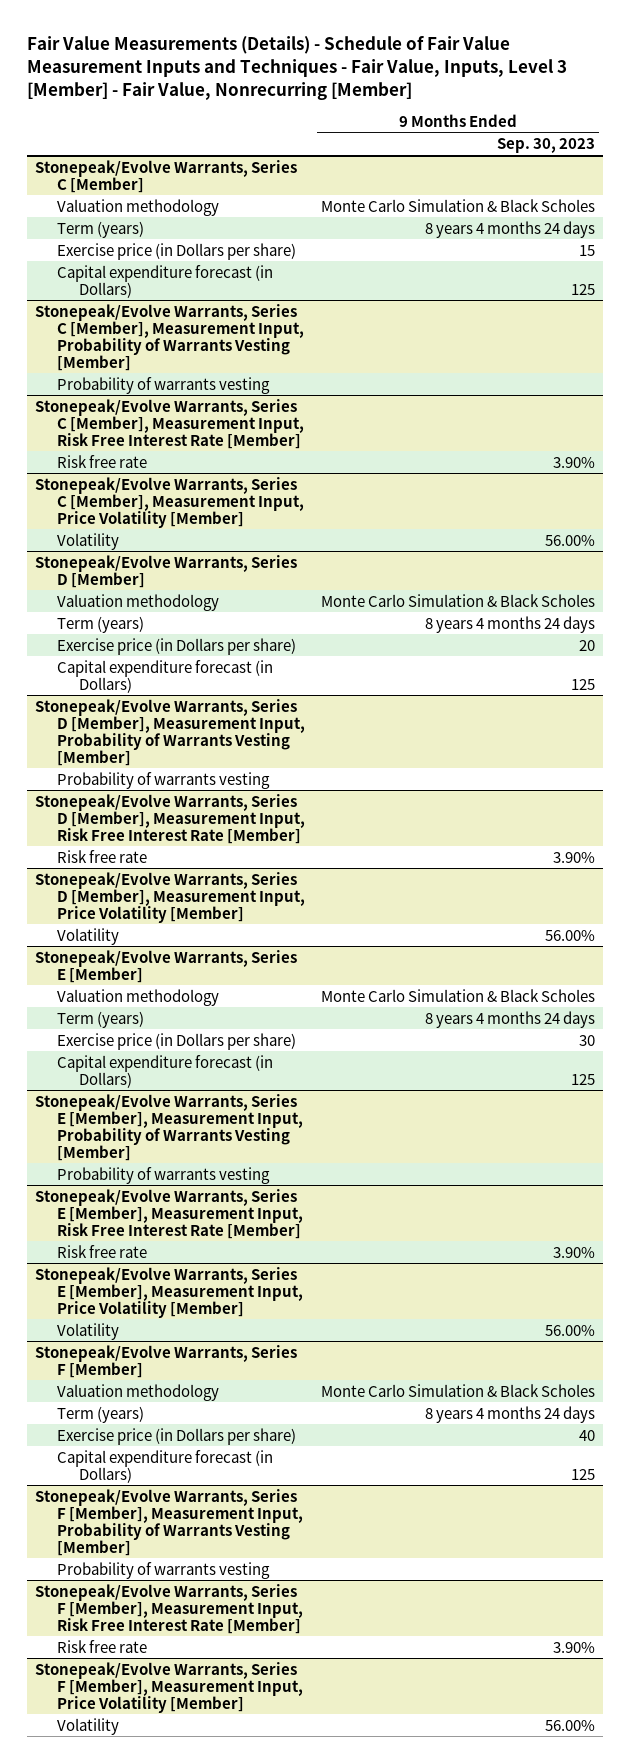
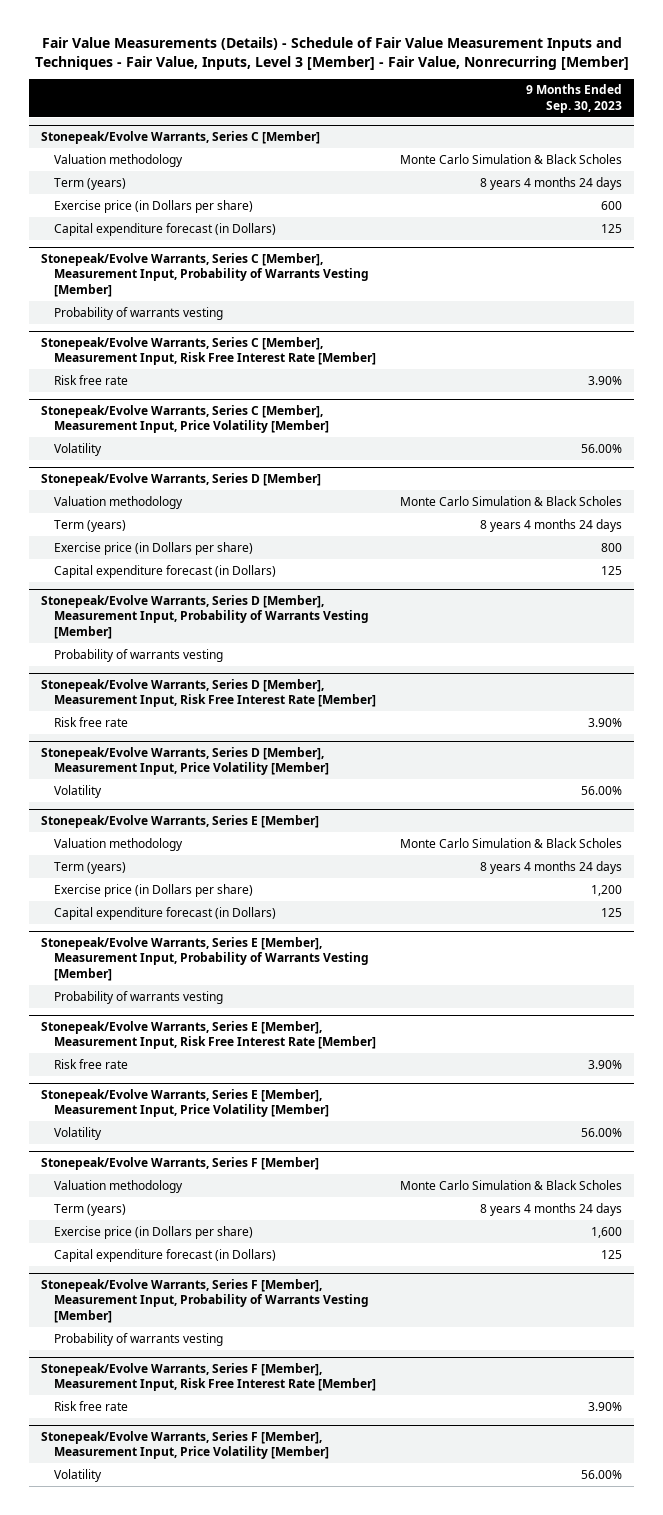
@ Stonepeak/Evolve Warrants, Series C [Member]
- Exercise price (in Dollars per share) | 15
+ Exercise price (in Dollars per share) | 600
@ Stonepeak/Evolve Warrants, Series D [Member]
- Exercise price (in Dollars per share) | 20
+ Exercise price (in Dollars per share) | 800
@ Stonepeak/Evolve Warrants, Series E [Member]
- Exercise price (in Dollars per share) | 30
+ Exercise price (in Dollars per share) | 1,200
@ Stonepeak/Evolve Warrants, Series F [Member]
- Exercise price (in Dollars per share) | 40
+ Exercise price (in Dollars per share) | 1,600

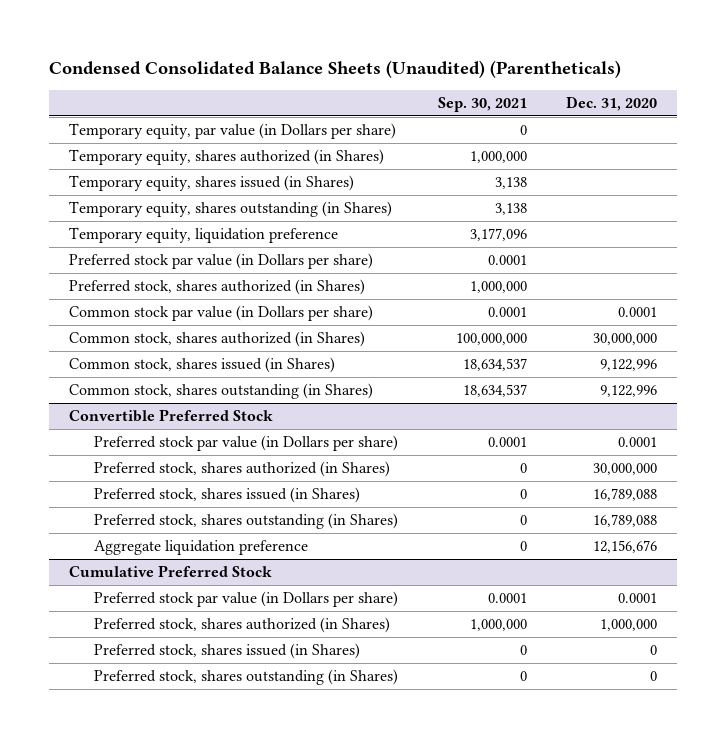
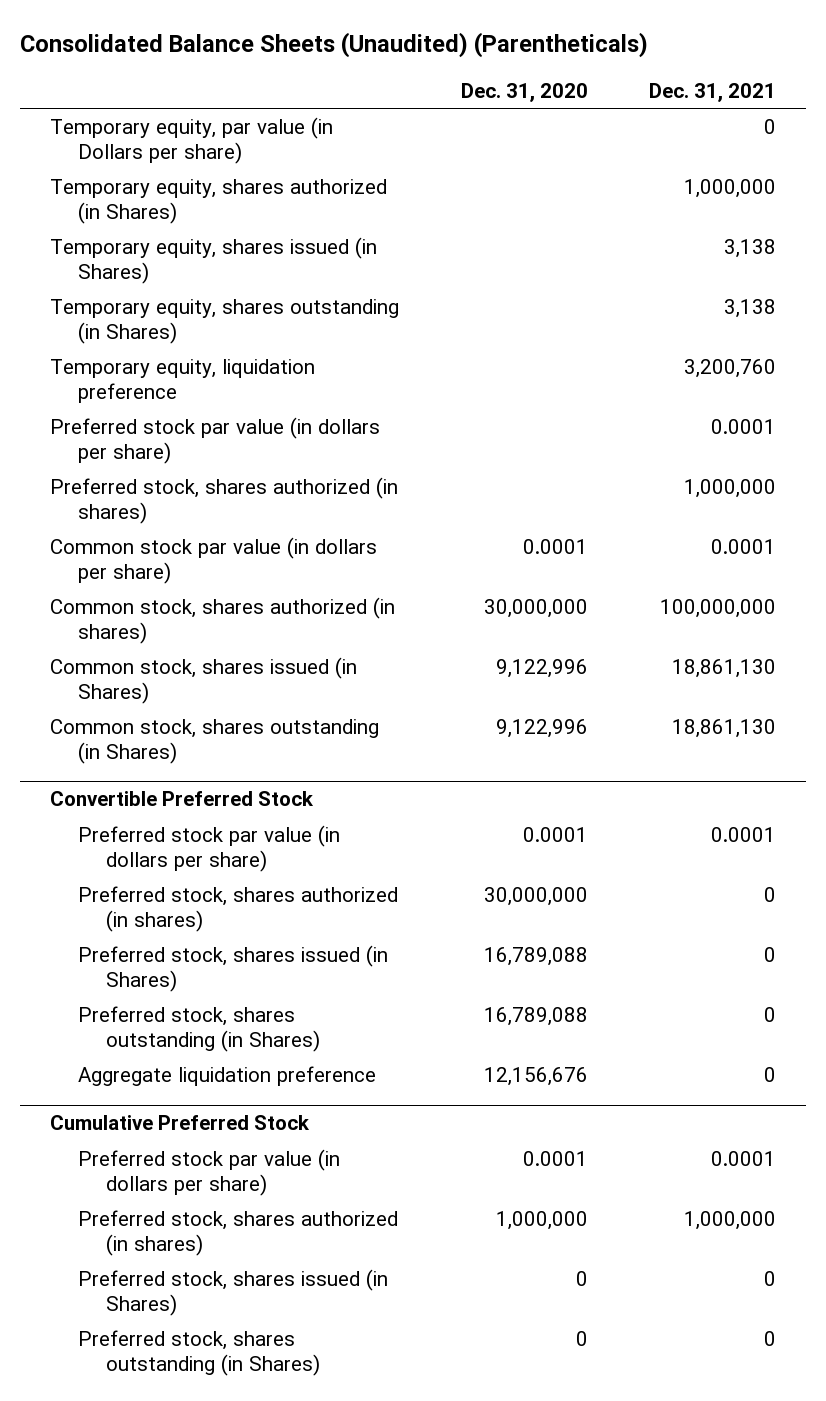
- Condensed Consolidated Balance Sheets (Unaudited) (Parentheticals)
+ Consolidated Balance Sheets (Unaudited) (Parentheticals)
- | Sep. 30, 2021 | Dec. 31, 2020
+ | Dec. 31, 2020 | Dec. 31, 2021
- Preferred stock par value (in Dollars per share) | 0.0001 |
- Preferred stock, shares authorized (in Shares) | 1,000,000 |
- Common stock par value (in Dollars per share) | 0.0001 | 0.0001
- Common stock, shares authorized (in Shares) | 100,000,000 | 30,000,000
+ Preferred stock par value (in dollars per share) | | 0.0001
+ Preferred stock, shares authorized (in shares) | | 1,000,000
+ Common stock par value (in dollars per share) | 0.0001 | 0.0001
+ Common stock, shares authorized (in shares) | 30,000,000 | 100,000,000
@ Convertible Preferred Stock
- Preferred stock par value (in Dollars per share) | 0.0001 | 0.0001
- Preferred stock, shares authorized (in Shares) | 0 | 30,000,000
+ Preferred stock par value (in dollars per share) | 0.0001 | 0.0001
+ Preferred stock, shares authorized (in shares) | 30,000,000 | 0
@ Cumulative Preferred Stock
- Preferred stock par value (in Dollars per share) | 0.0001 | 0.0001
- Preferred stock, shares authorized (in Shares) | 1,000,000 | 1,000,000
+ Preferred stock par value (in dollars per share) | 0.0001 | 0.0001
+ Preferred stock, shares authorized (in shares) | 1,000,000 | 1,000,000

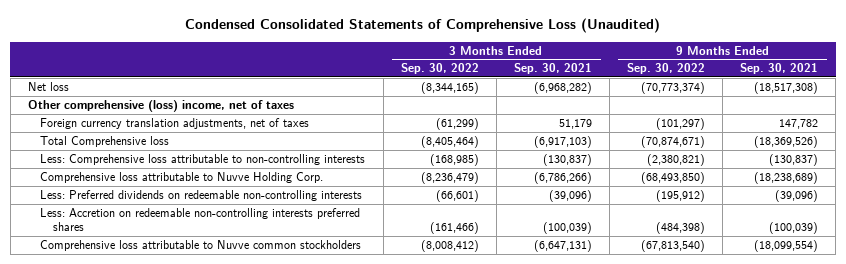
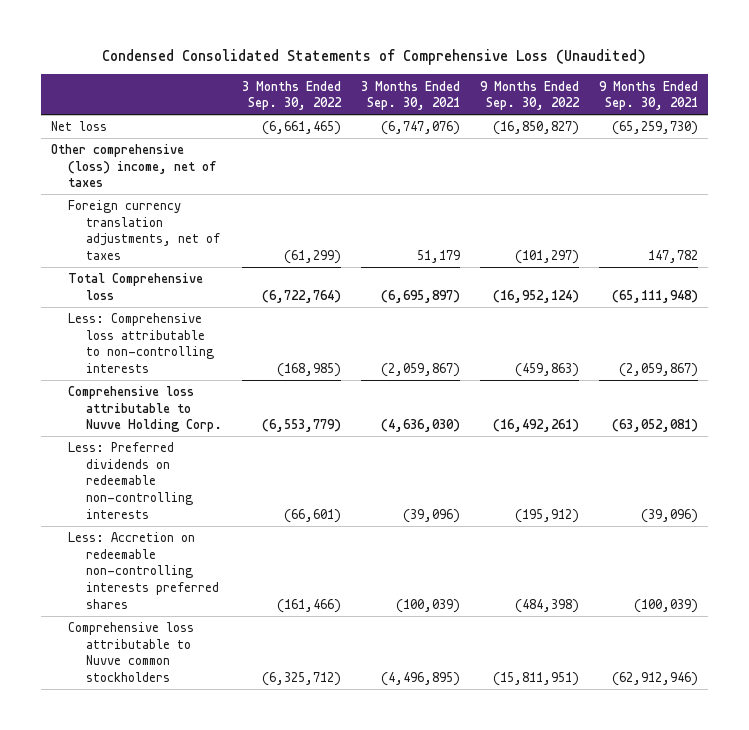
- Net loss | (8,344,165) | (6,968,282) | (70,773,374) | (18,517,308)
+ Net loss | (6,661,465) | (6,747,076) | (16,850,827) | (65,259,730)
- Total Comprehensive loss | (8,405,464) | (6,917,103) | (70,874,671) | (18,369,526)
- Less: Comprehensive loss attributable to non-controlling interests | (168,985) | (130,837) | (2,380,821) | (130,837)
- Comprehensive loss attributable to Nuvve Holding Corp. | (8,236,479) | (6,786,266) | (68,493,850) | (18,238,689)
+ Total Comprehensive loss | (6,722,764) | (6,695,897) | (16,952,124) | (65,111,948)
+ Less: Comprehensive loss attributable to non-controlling interests | (168,985) | (2,059,867) | (459,863) | (2,059,867)
+ Comprehensive loss attributable to Nuvve Holding Corp. | (6,553,779) | (4,636,030) | (16,492,261) | (63,052,081)
- Comprehensive loss attributable to Nuvve common stockholders | (8,008,412) | (6,647,131) | (67,813,540) | (18,099,554)
+ Comprehensive loss attributable to Nuvve common stockholders | (6,325,712) | (4,496,895) | (15,811,951) | (62,912,946)

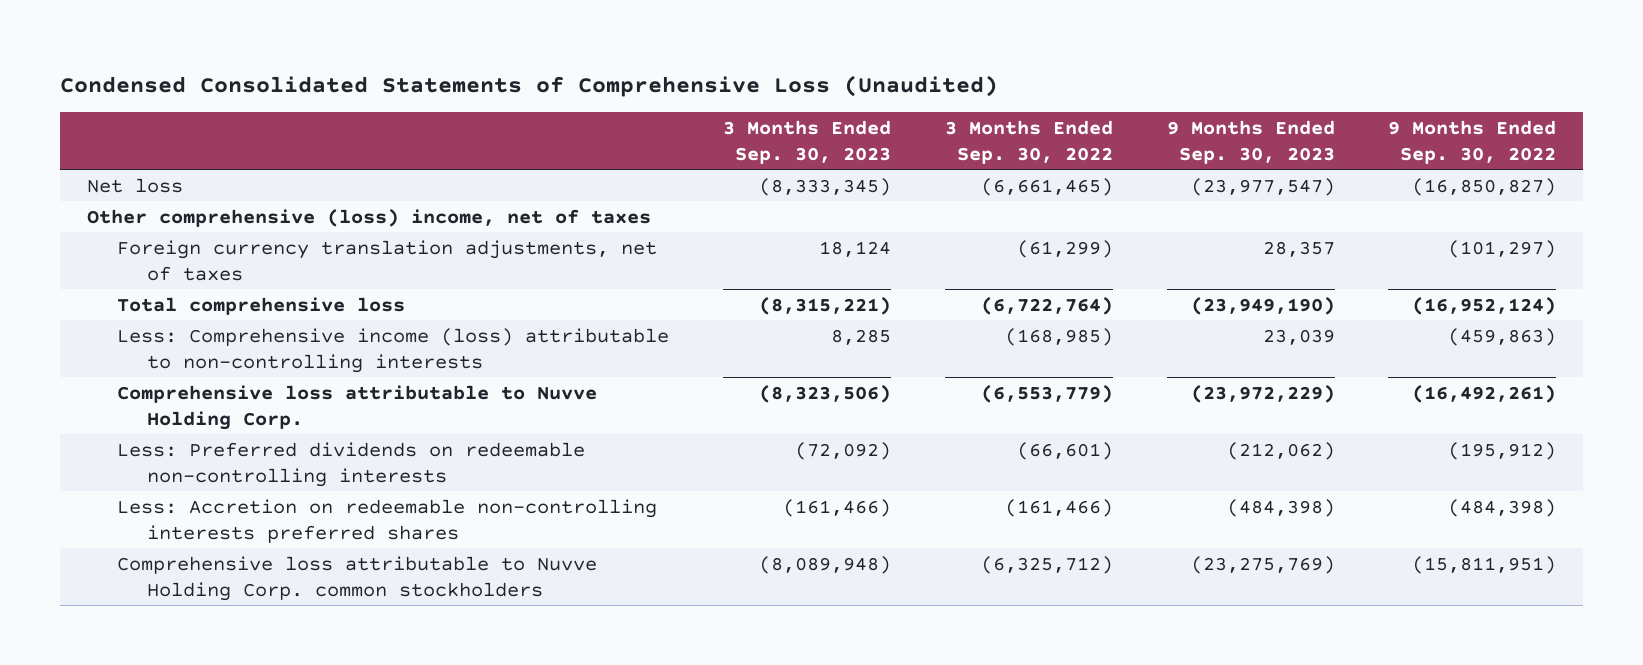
- | 3 Months Ended Sep. 30, 2022 | 3 Months Ended Sep. 30, 2021 | 9 Months Ended Sep. 30, 2022 | 9 Months Ended Sep. 30, 2021
+ | 3 Months Ended Sep. 30, 2023 | 3 Months Ended Sep. 30, 2022 | 9 Months Ended Sep. 30, 2023 | 9 Months Ended Sep. 30, 2022
- Total Comprehensive loss | (6,722,764) | (6,695,897) | (16,952,124) | (65,111,948)
- Less: Comprehensive loss attributable to non-controlling interests | (168,985) | (2,059,867) | (459,863) | (2,059,867)
+ Total comprehensive loss | (8,315,221) | (6,722,764) | (23,949,190) | (16,952,124)
+ Less: Comprehensive income (loss) attributable to non-controlling interests | 8,285 | (168,985) | 23,039 | (459,863)
- Comprehensive loss attributable to Nuvve common stockholders | (6,325,712) | (4,496,895) | (15,811,951) | (62,912,946)
+ Comprehensive loss attributable to Nuvve Holding Corp. common stockholders | (8,089,948) | (6,325,712) | (23,275,769) | (15,811,951)

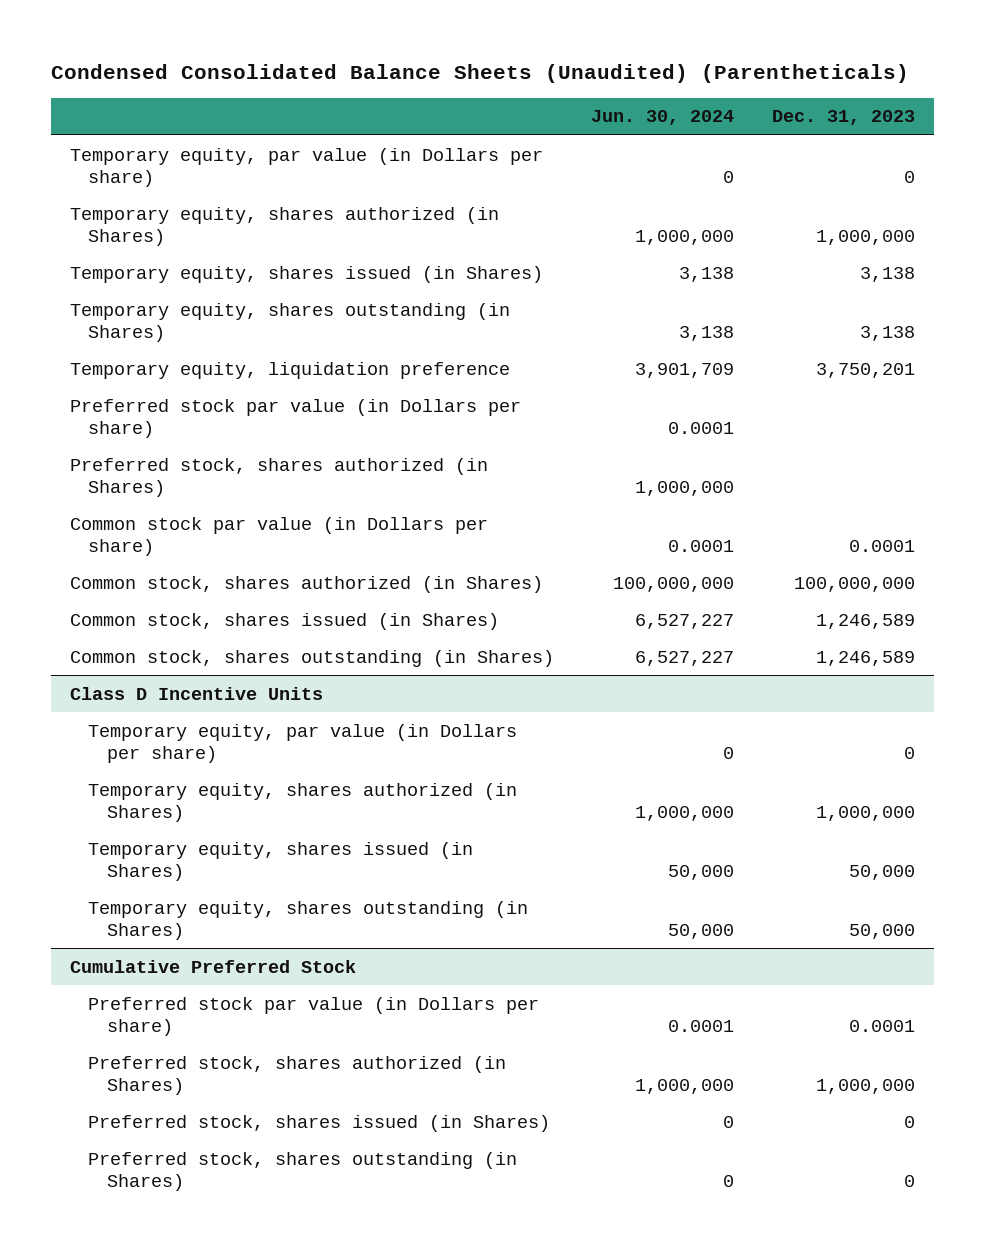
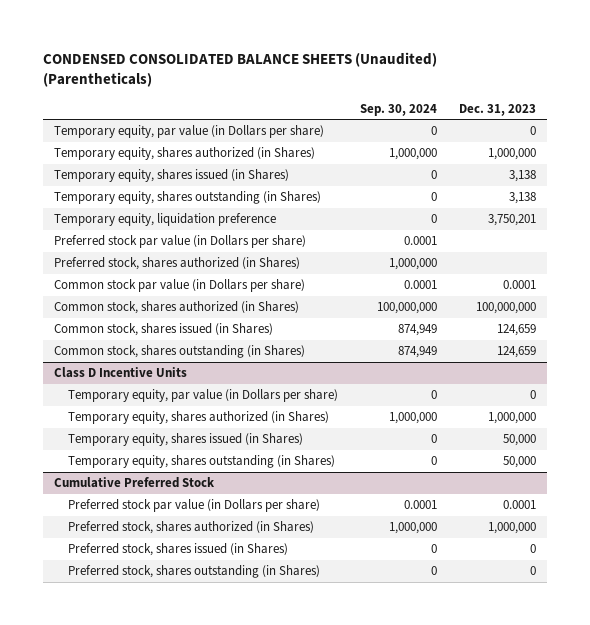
- Condensed Consolidated Balance Sheets (Unaudited) (Parentheticals)
+ CONDENSED CONSOLIDATED BALANCE SHEETS (Unaudited) (Parentheticals)
- | Jun. 30, 2024 | Dec. 31, 2023
+ | Sep. 30, 2024 | Dec. 31, 2023
- Common stock, shares issued (in Shares) | 6,527,227 | 1,246,589
- Common stock, shares outstanding (in Shares) | 6,527,227 | 1,246,589
+ Common stock, shares issued (in Shares) | 874,949 | 124,659
+ Common stock, shares outstanding (in Shares) | 874,949 | 124,659

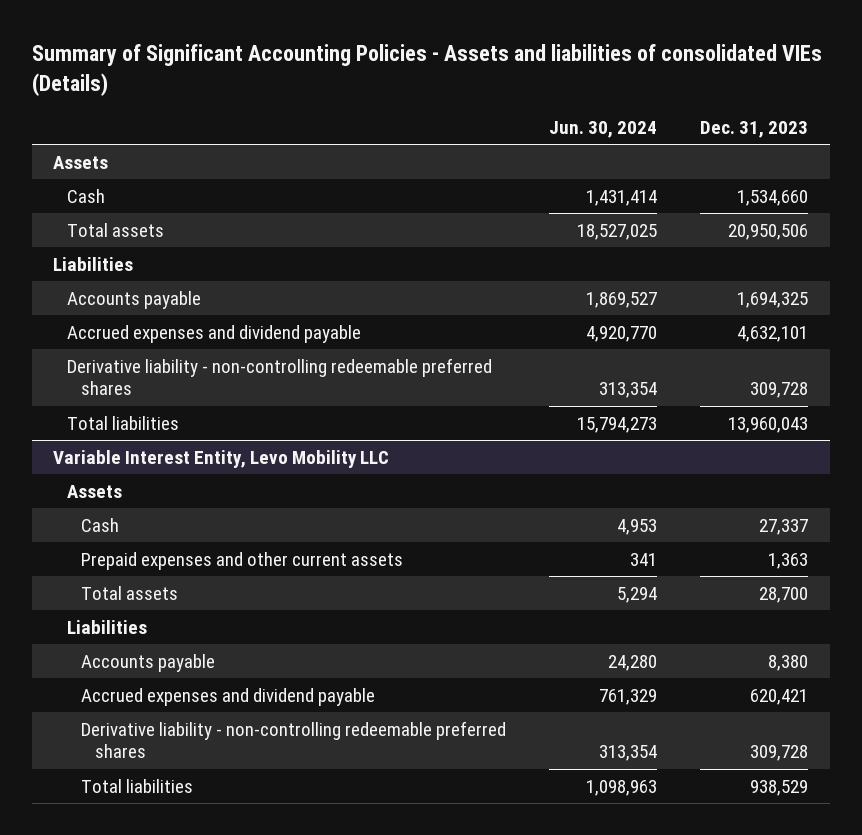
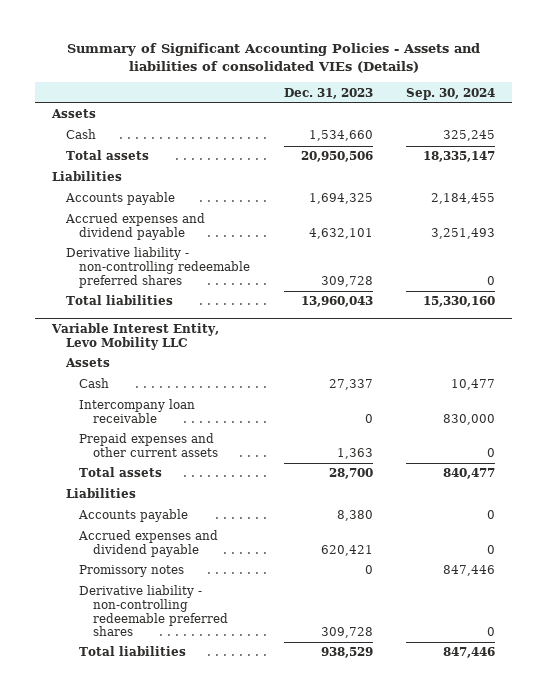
- | Jun. 30, 2024 | Dec. 31, 2023
+ | Dec. 31, 2023 | Sep. 30, 2024
@ Variable Interest Entity, Levo Mobility LLC
+ Intercompany loan receivable | 0 | 830,000
+ Promissory notes | 0 | 847,446

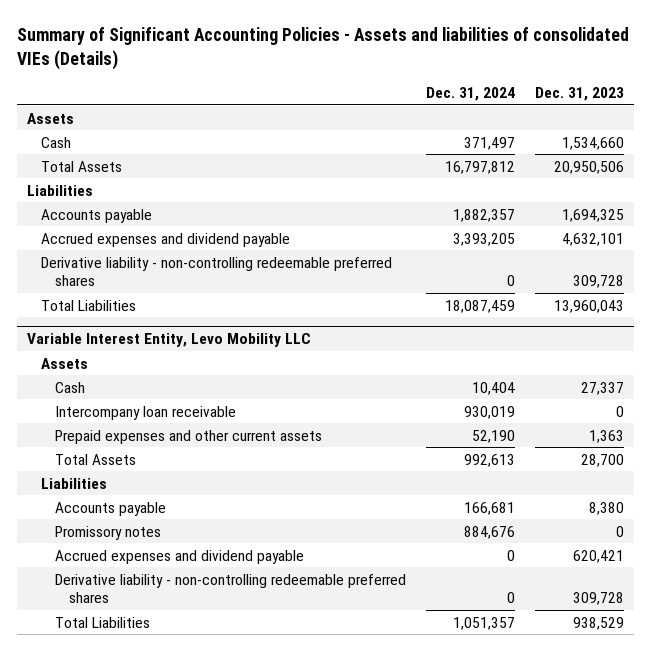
- | Dec. 31, 2023 | Sep. 30, 2024
+ | Dec. 31, 2024 | Dec. 31, 2023
- Total assets | 20,950,506 | 18,335,147
+ Total Assets | 16,797,812 | 20,950,506
- Total liabilities | 13,960,043 | 15,330,160
+ Total Liabilities | 18,087,459 | 13,960,043
@ Variable Interest Entity, Levo Mobility LLC
- Total assets | 28,700 | 840,477
+ Total Assets | 992,613 | 28,700
moved down: Accrued expenses and dividend payable | 0 | 620,421
- Total liabilities | 938,529 | 847,446
+ Total Liabilities | 1,051,357 | 938,529

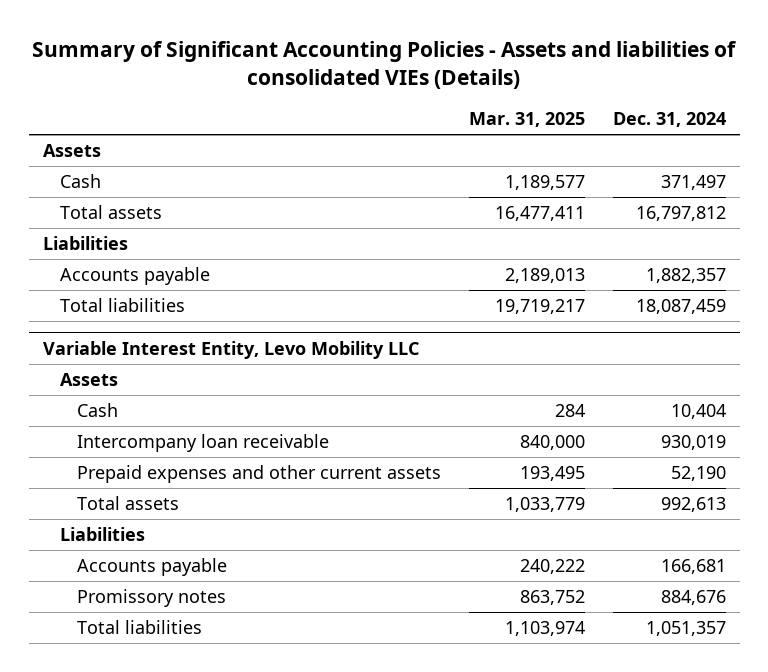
- | Dec. 31, 2024 | Dec. 31, 2023
+ | Mar. 31, 2025 | Dec. 31, 2024
- Total Assets | 16,797,812 | 20,950,506
+ Total assets | 16,477,411 | 16,797,812
- Accrued expenses and dividend payable | 3,393,205 | 4,632,101
- Derivative liability - non-controlling redeemable preferred shares | 0 | 309,728
- Total Liabilities | 18,087,459 | 13,960,043
+ Total liabilities | 19,719,217 | 18,087,459
@ Variable Interest Entity, Levo Mobility LLC
- Total Assets | 992,613 | 28,700
+ Total assets | 1,033,779 | 992,613
- Accrued expenses and dividend payable | 0 | 620,421
- Derivative liability - non-controlling redeemable preferred shares | 0 | 309,728
- Total Liabilities | 1,051,357 | 938,529
+ Total liabilities | 1,103,974 | 1,051,357

